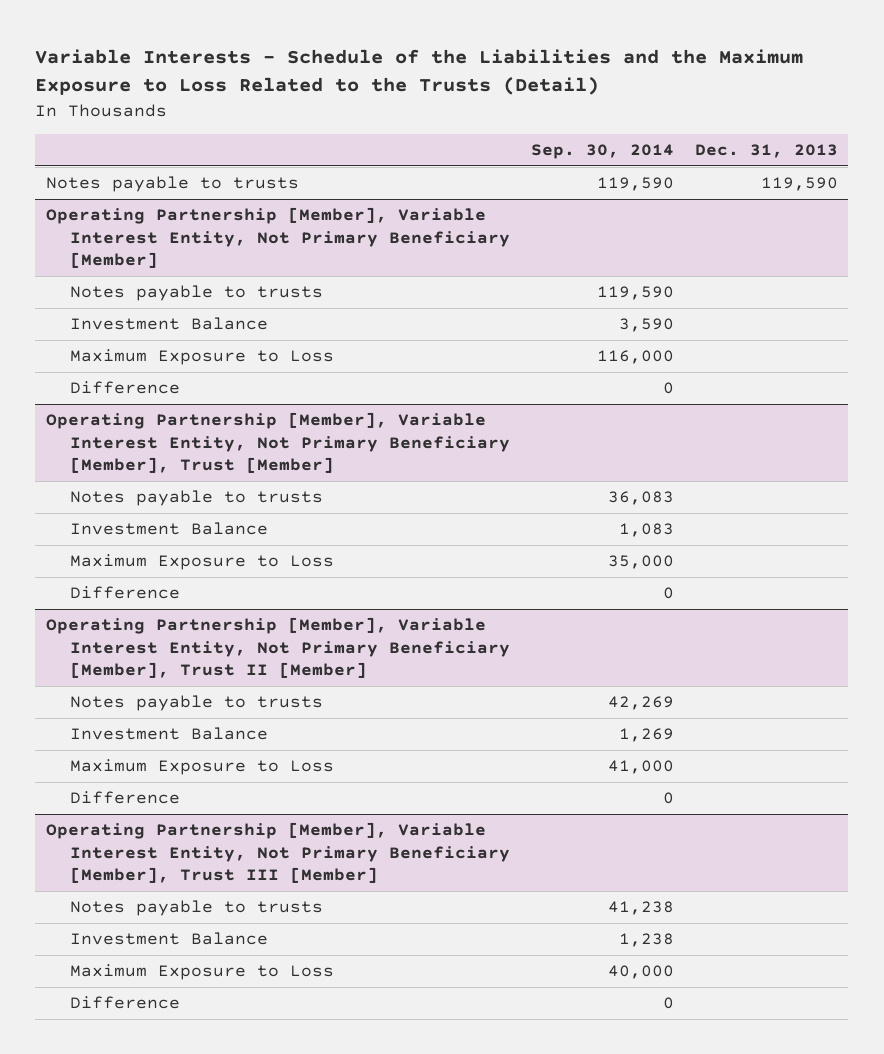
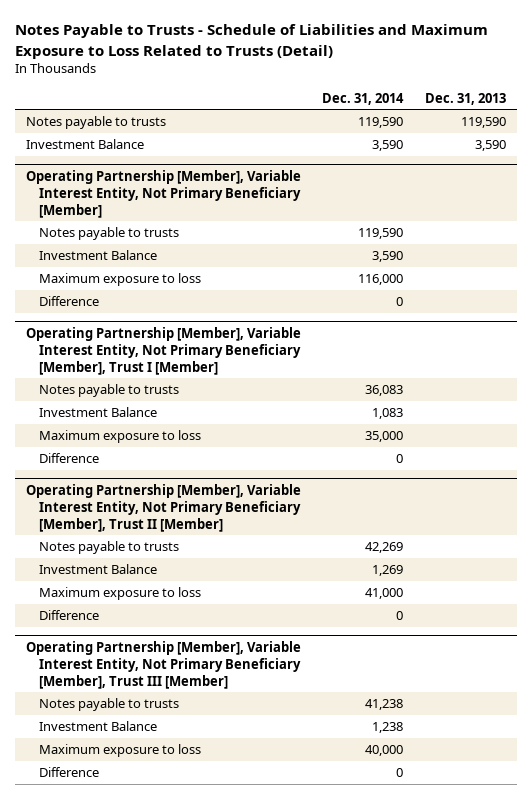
- Variable Interests - Schedule of the Liabilities and the Maximum Exposure to Loss Related to the Trusts (Detail)
+ Notes Payable to Trusts - Schedule of Liabilities and Maximum Exposure to Loss Related to Trusts (Detail)
- | Sep. 30, 2014 | Dec. 31, 2013
+ | Dec. 31, 2014 | Dec. 31, 2013
+ Investment Balance | 3,590 | 3,590
@ Operating Partnership [Member], Variable Interest Entity, Not Primary Beneficiary [Member]
- Maximum Exposure to Loss | 116,000 |
+ Maximum exposure to loss | 116,000 |
- Operating Partnership [Member], Variable Interest Entity, Not Primary Beneficiary [Member], Trust [Member]
+ Operating Partnership [Member], Variable Interest Entity, Not Primary Beneficiary [Member], Trust I [Member]
- Maximum Exposure to Loss | 35,000 |
+ Maximum exposure to loss | 35,000 |
@ Operating Partnership [Member], Variable Interest Entity, Not Primary Beneficiary [Member], Trust II [Member]
- Maximum Exposure to Loss | 41,000 |
+ Maximum exposure to loss | 41,000 |
@ Operating Partnership [Member], Variable Interest Entity, Not Primary Beneficiary [Member], Trust III [Member]
- Maximum Exposure to Loss | 40,000 |
+ Maximum exposure to loss | 40,000 |

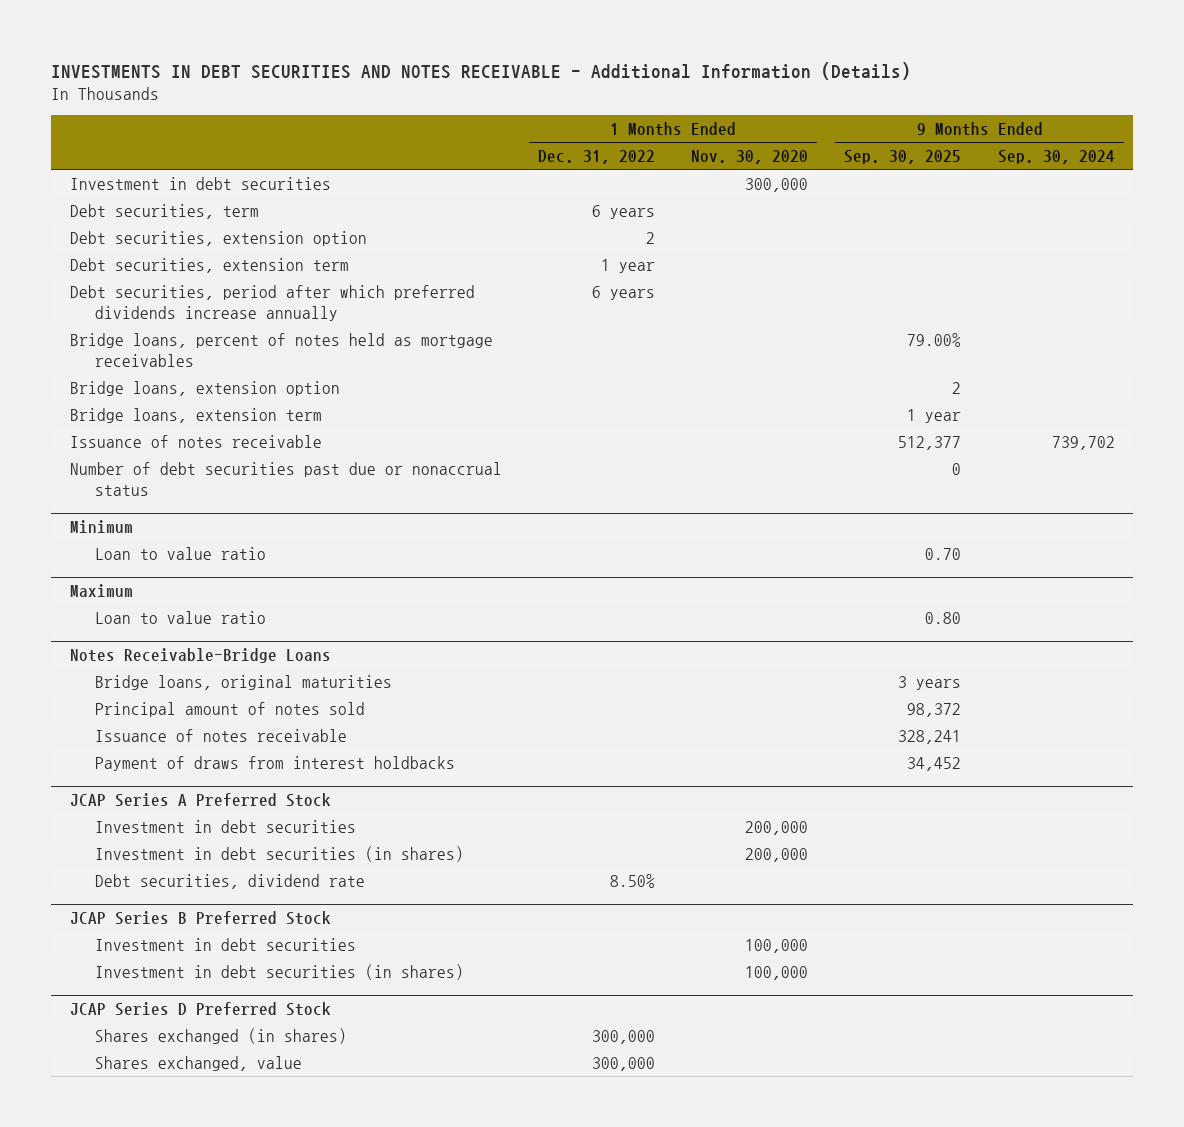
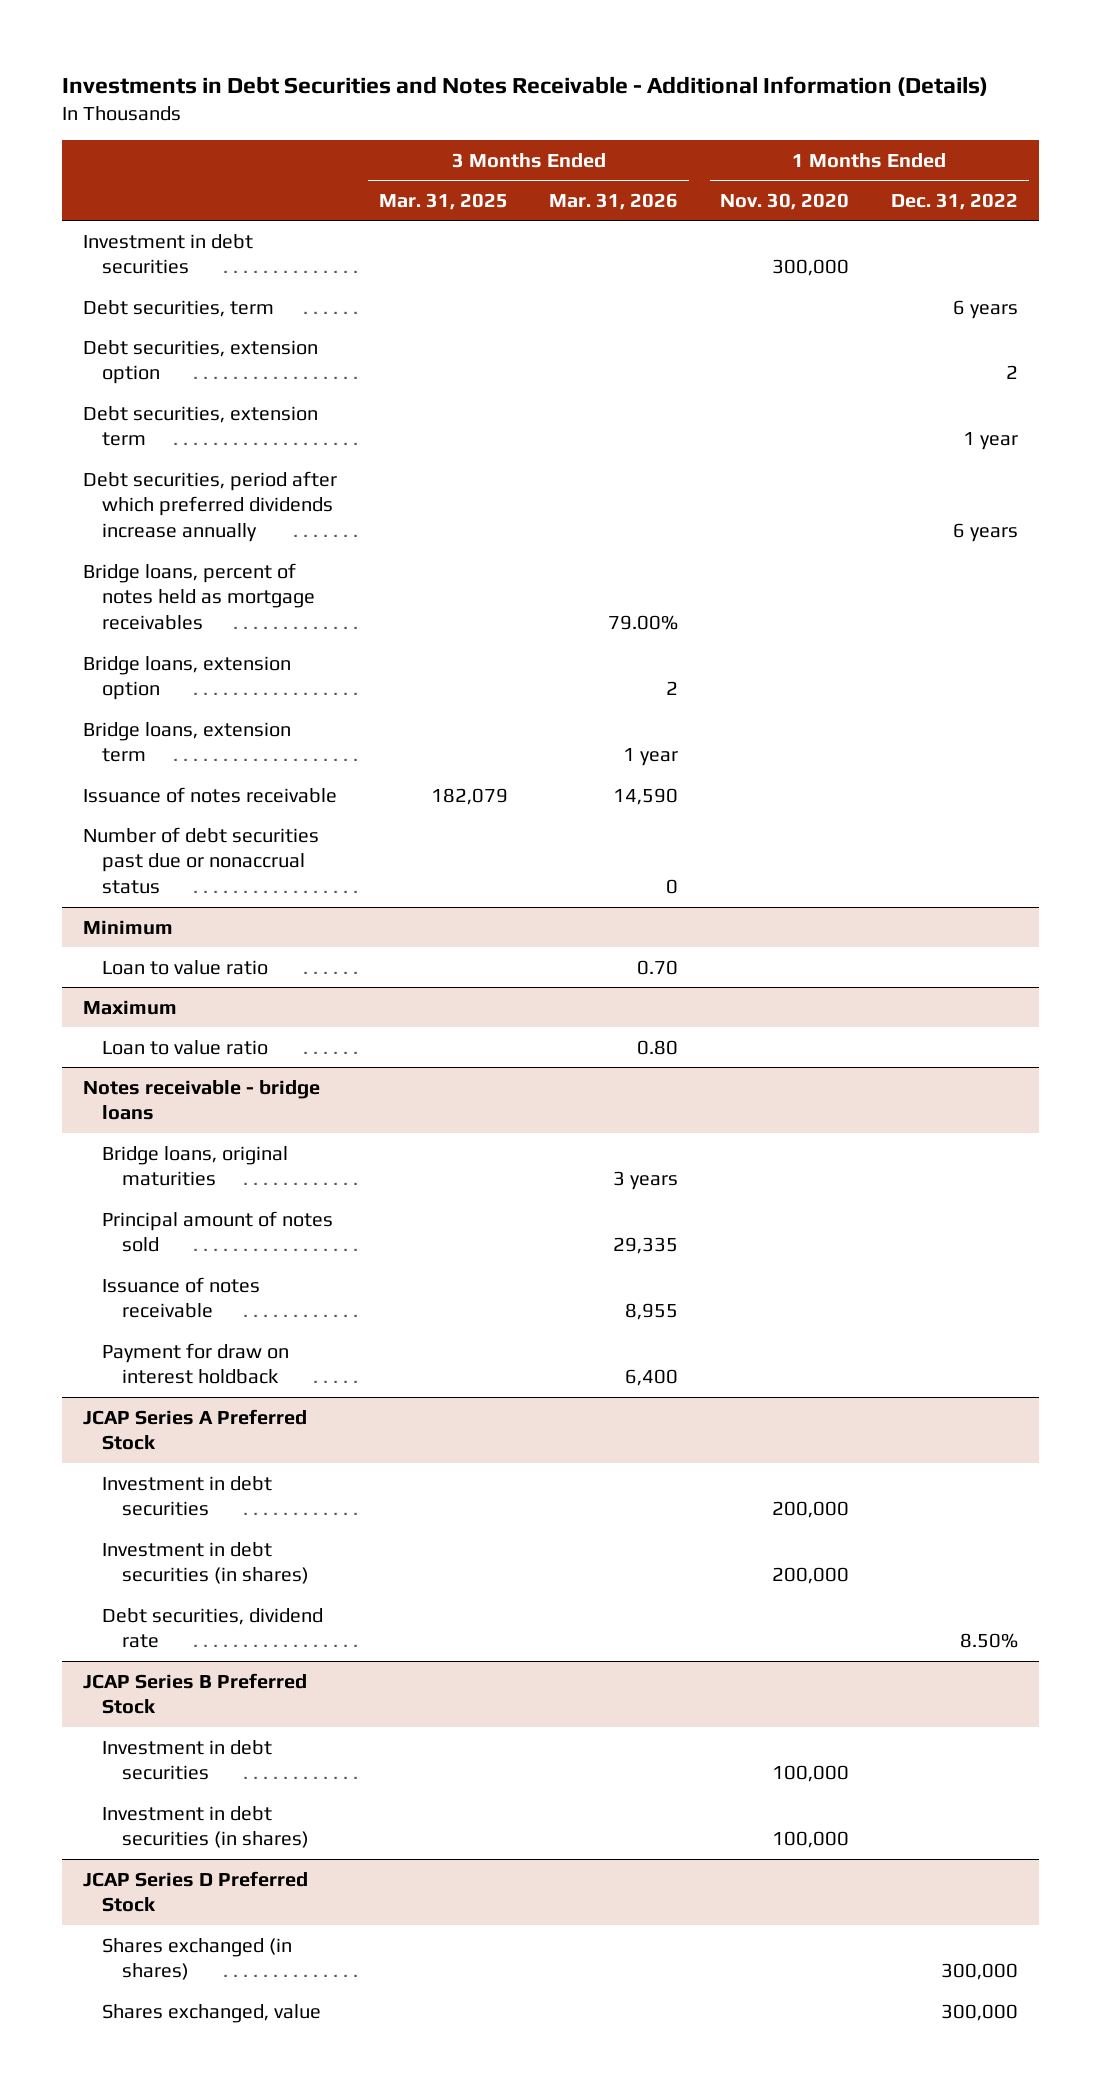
- INVESTMENTS IN DEBT SECURITIES AND NOTES RECEIVABLE - Additional Information (Details)
+ Investments in Debt Securities and Notes Receivable - Additional Information (Details)
- | 1 Months Ended Dec. 31, 2022 | 1 Months Ended Nov. 30, 2020 | 9 Months Ended Sep. 30, 2025 | 9 Months Ended Sep. 30, 2024
+ | 3 Months Ended Mar. 31, 2025 | 3 Months Ended Mar. 31, 2026 | 1 Months Ended Nov. 30, 2020 | 1 Months Ended Dec. 31, 2022
- Notes Receivable-Bridge Loans
+ Notes receivable - bridge loans
- Payment of draws from interest holdbacks | | | 34,452 |
+ Payment for draw on interest holdback | | 6,400 | |

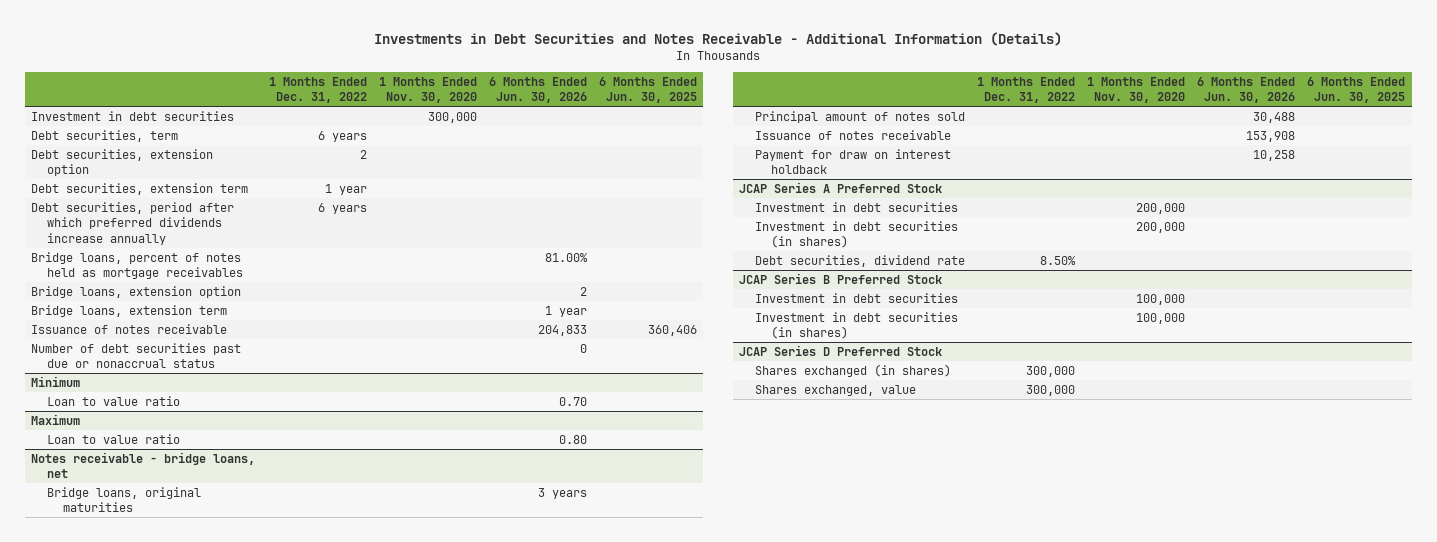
- | 3 Months Ended Mar. 31, 2025 | 3 Months Ended Mar. 31, 2026 | 1 Months Ended Nov. 30, 2020 | 1 Months Ended Dec. 31, 2022
+ | 1 Months Ended Dec. 31, 2022 | 1 Months Ended Nov. 30, 2020 | 6 Months Ended Jun. 30, 2026 | 6 Months Ended Jun. 30, 2025
- Notes receivable - bridge loans
+ Notes receivable - bridge loans, net

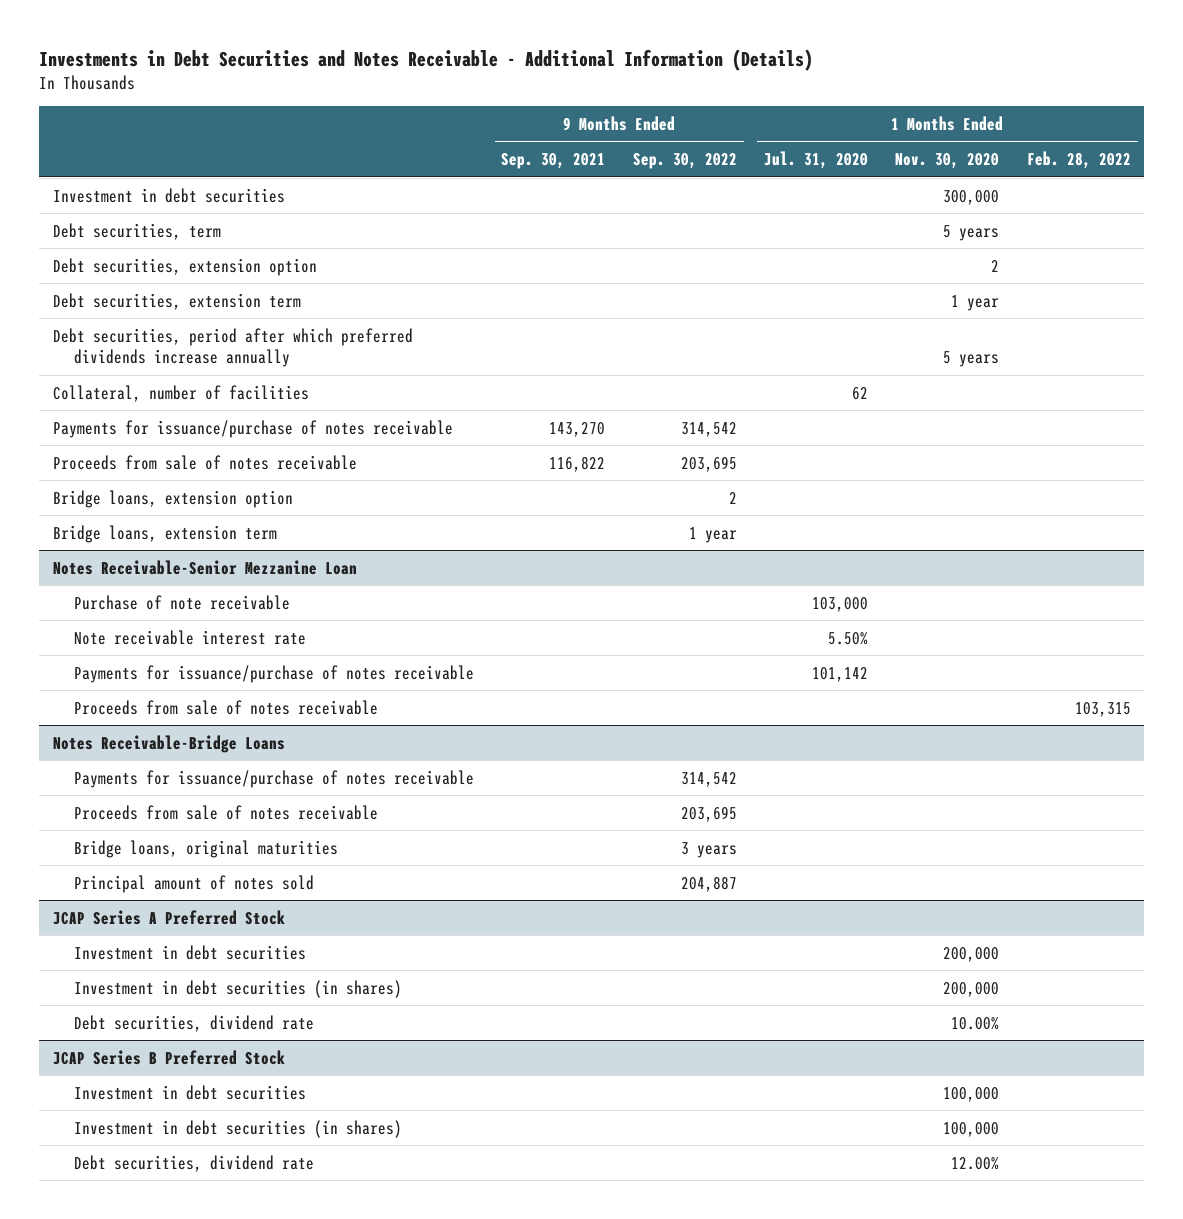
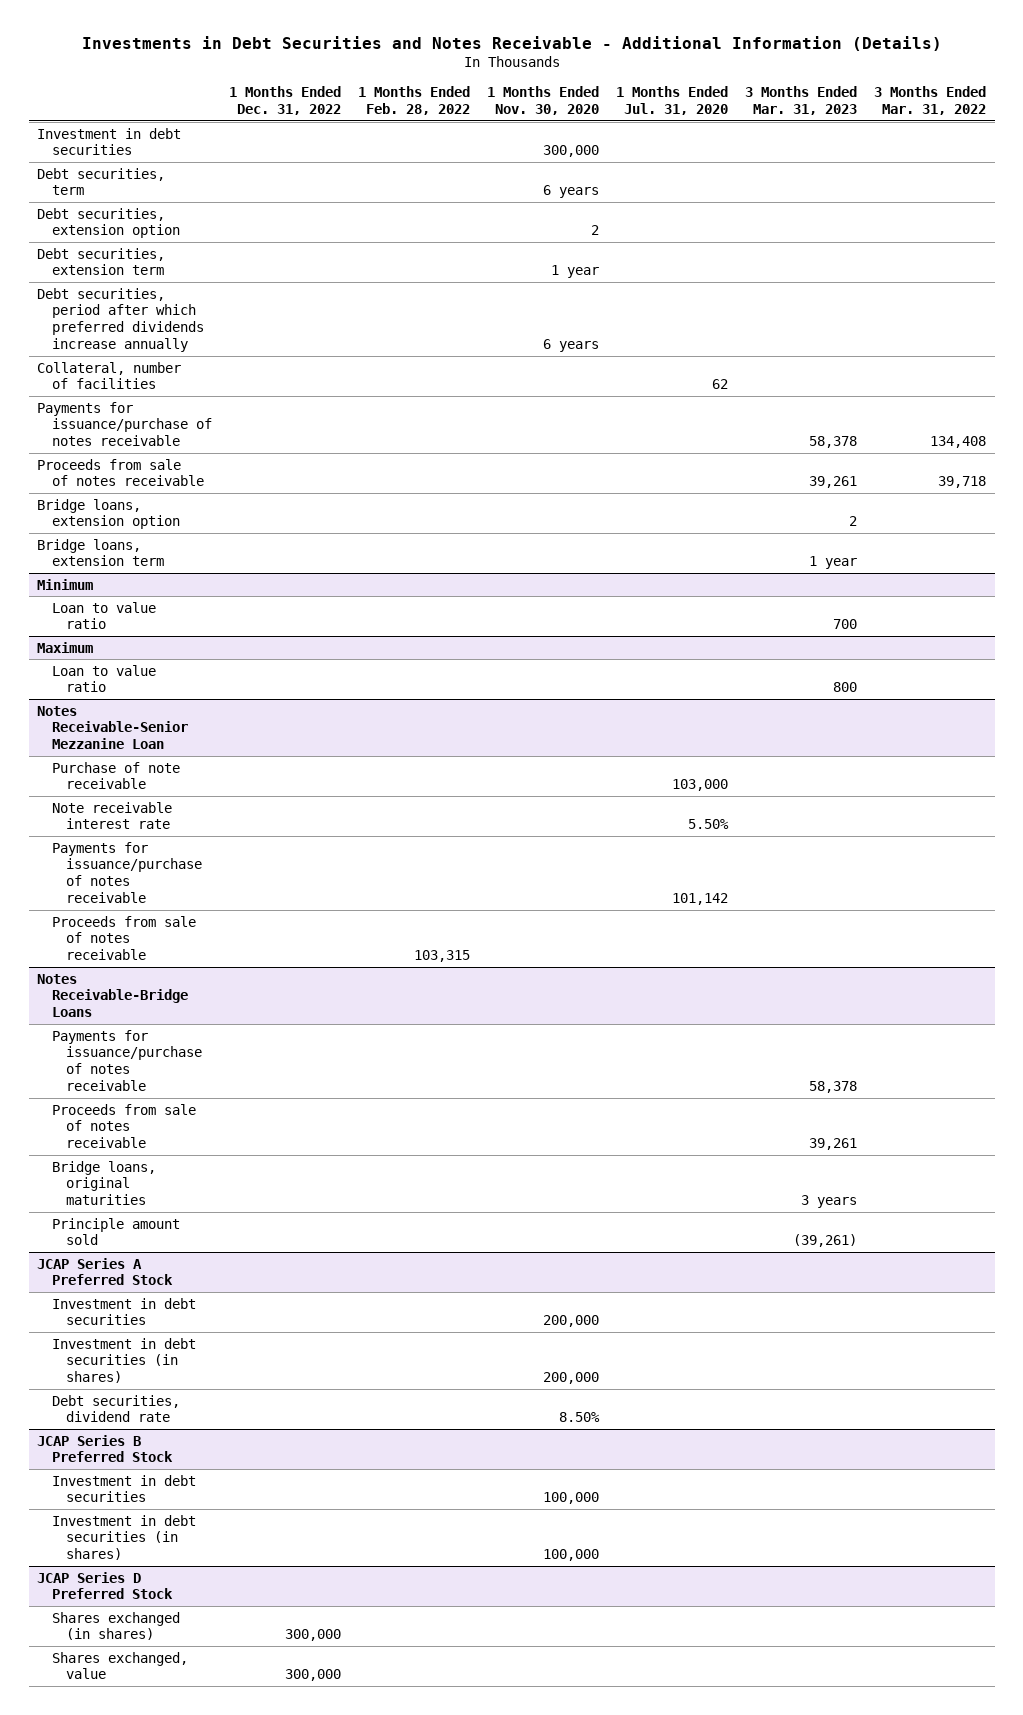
- | 9 Months Ended Sep. 30, 2021 | 9 Months Ended Sep. 30, 2022 | 1 Months Ended Jul. 31, 2020 | 1 Months Ended Nov. 30, 2020 | 1 Months Ended Feb. 28, 2022
+ | 1 Months Ended Dec. 31, 2022 | 1 Months Ended Feb. 28, 2022 | 1 Months Ended Nov. 30, 2020 | 1 Months Ended Jul. 31, 2020 | 3 Months Ended Mar. 31, 2023 | 3 Months Ended Mar. 31, 2022
- Debt securities, term | | | | 5 years |
+ Debt securities, term | | | 6 years | | |
- Debt securities, period after which preferred dividends increase annually | | | | 5 years |
+ Debt securities, period after which preferred dividends increase annually | | | 6 years | | |
+ Minimum
+ Loan to value ratio | | | | | 700 |
+ Maximum
+ Loan to value ratio | | | | | 800 |
@ Notes Receivable-Bridge Loans
- Principal amount of notes sold | | 204,887 | | |
+ Principle amount sold | | | | | (39,261) |
@ JCAP Series A Preferred Stock
- Debt securities, dividend rate | | | | 10.00% |
+ Debt securities, dividend rate | | | 8.50% | | |
@ JCAP Series B Preferred Stock
- Debt securities, dividend rate | | | | 12.00% |
+ JCAP Series D Preferred Stock
+ Shares exchanged (in shares) | 300,000 | | | | |
+ Shares exchanged, value | 300,000 | | | | |

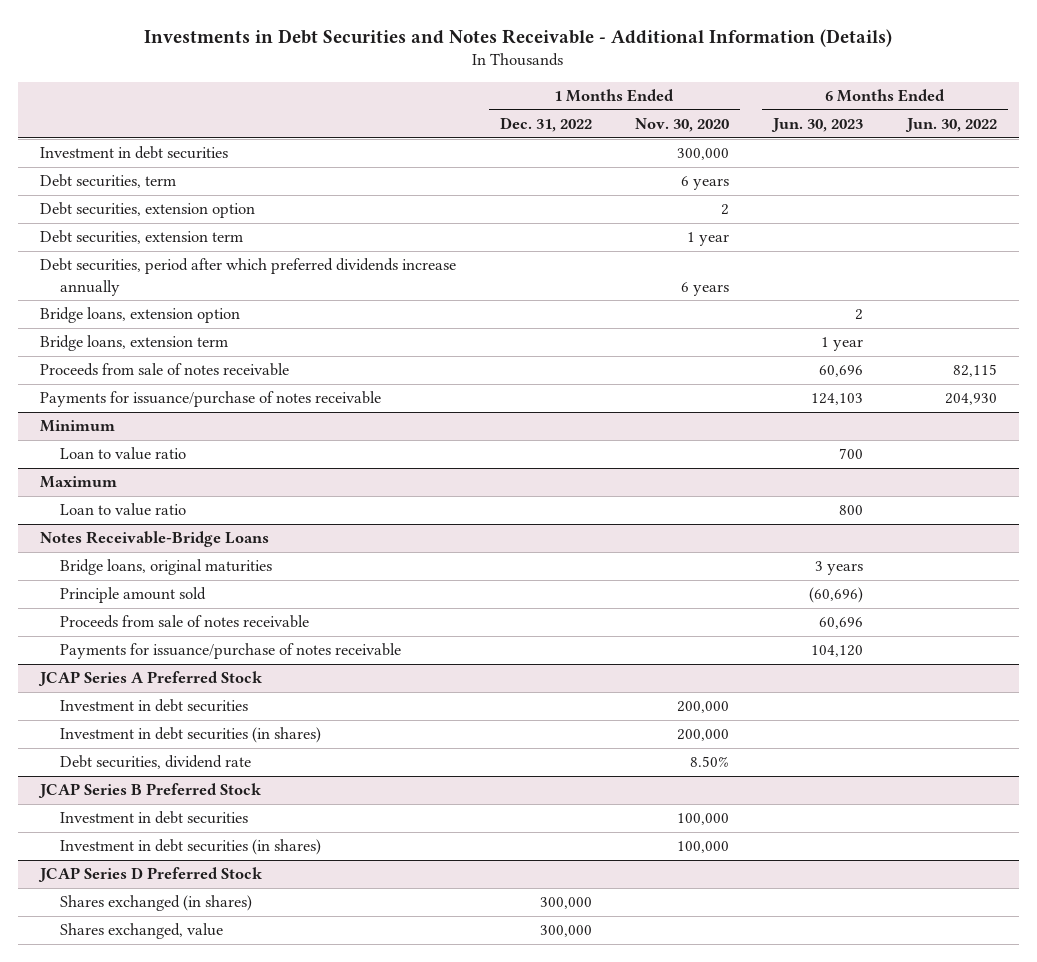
- | 1 Months Ended Dec. 31, 2022 | 1 Months Ended Feb. 28, 2022 | 1 Months Ended Nov. 30, 2020 | 1 Months Ended Jul. 31, 2020 | 3 Months Ended Mar. 31, 2023 | 3 Months Ended Mar. 31, 2022
+ | 1 Months Ended Dec. 31, 2022 | 1 Months Ended Nov. 30, 2020 | 6 Months Ended Jun. 30, 2023 | 6 Months Ended Jun. 30, 2022
- Collateral, number of facilities | | | | 62 | |
moved down: Proceeds from sale of notes receivable | | | 60,696 | 82,115
moved down: Payments for issuance/purchase of notes receivable | | | 124,103 | 204,930
- Notes Receivable-Senior Mezzanine Loan
- Purchase of note receivable | | | | 103,000 | |
- Note receivable interest rate | | | | 5.50% | |
- Payments for issuance/purchase of notes receivable | | | | 101,142 | |
- Proceeds from sale of notes receivable | | 103,315 | | | |
@ Notes Receivable-Bridge Loans
moved down: Proceeds from sale of notes receivable | | | 60,696 |
moved down: Payments for issuance/purchase of notes receivable | | | 104,120 |

